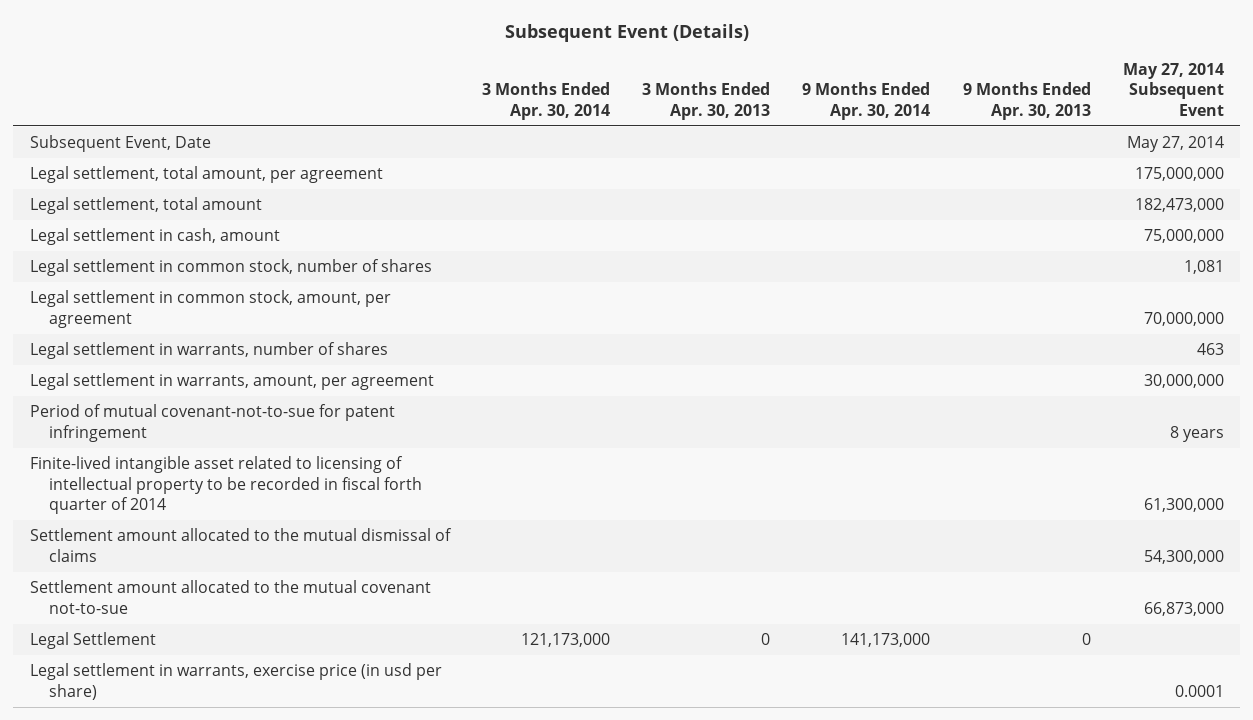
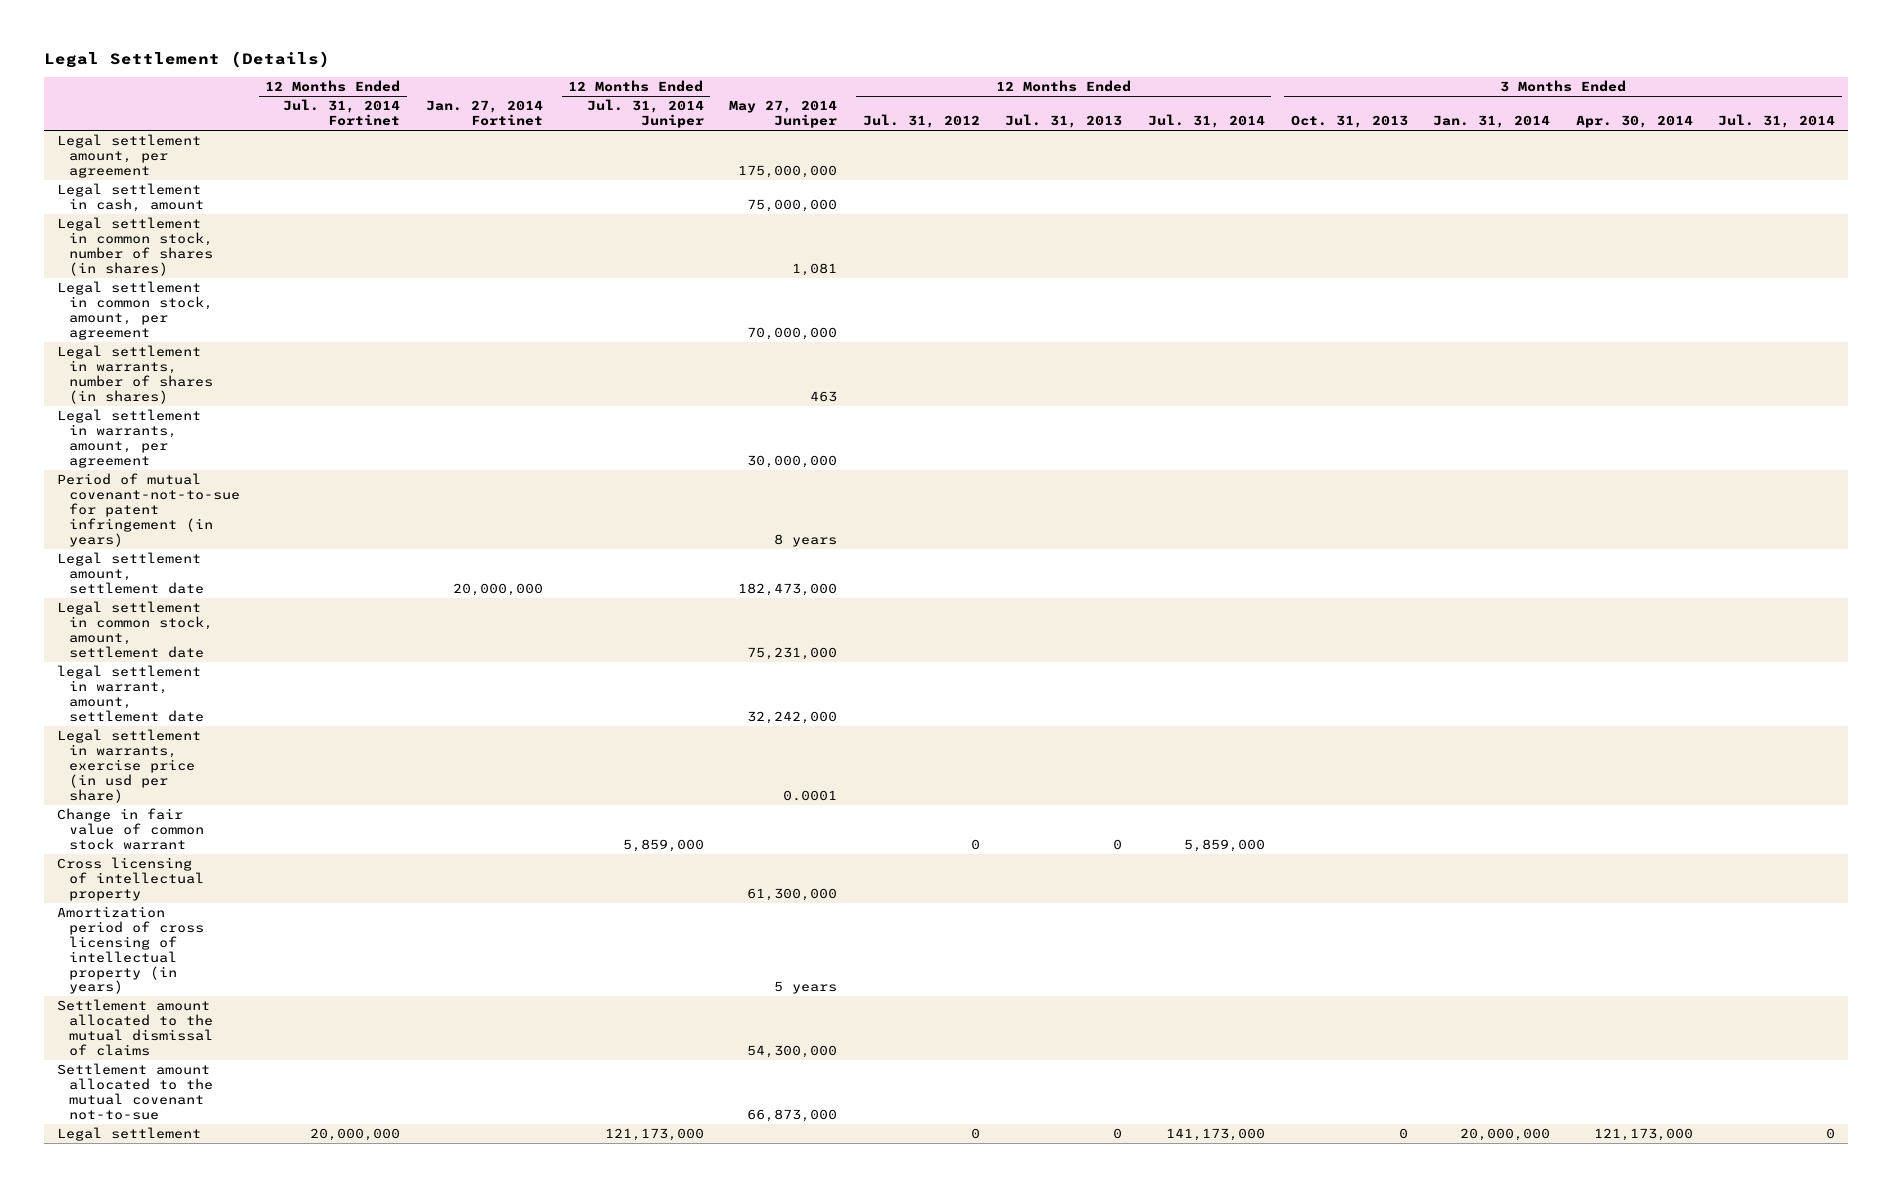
- Subsequent Event (Details)
+ Legal Settlement (Details)
- | 3 Months Ended Apr. 30, 2014 | 3 Months Ended Apr. 30, 2013 | 9 Months Ended Apr. 30, 2014 | 9 Months Ended Apr. 30, 2013 | May 27, 2014 Subsequent Event
+ | 12 Months Ended Jul. 31, 2014 Fortinet | Jan. 27, 2014 Fortinet | 12 Months Ended Jul. 31, 2014 Juniper | May 27, 2014 Juniper | 12 Months Ended Jul. 31, 2012 | 12 Months Ended Jul. 31, 2013 | 12 Months Ended Jul. 31, 2014 | 3 Months Ended Oct. 31, 2013 | 3 Months Ended Jan. 31, 2014 | 3 Months Ended Apr. 30, 2014 | 3 Months Ended Jul. 31, 2014
- Subsequent Event, Date | | | | | May 27, 2014
- Legal settlement, total amount, per agreement | | | | | 175,000,000
- Legal settlement, total amount | | | | | 182,473,000
+ Legal settlement amount, per agreement | | | | 175,000,000 | | | | | | |
- Legal settlement in common stock, number of shares | | | | | 1,081
+ Legal settlement in common stock, number of shares (in shares) | | | | 1,081 | | | | | | |
- Legal settlement in warrants, number of shares | | | | | 463
+ Legal settlement in warrants, number of shares (in shares) | | | | 463 | | | | | | |
- Period of mutual covenant-not-to-sue for patent infringement | | | | | 8 years
- Finite-lived intangible asset related to licensing of intellectual property to be recorded in fiscal forth quarter of 2014 | | | | | 61,300,000
+ Period of mutual covenant-not-to-sue for patent infringement (in years) | | | | 8 years | | | | | | |
+ Legal settlement amount, settlement date | | 20,000,000 | | 182,473,000 | | | | | | |
+ Legal settlement in common stock, amount, settlement date | | | | 75,231,000 | | | | | | |
+ legal settlement in warrant, amount, settlement date | | | | 32,242,000 | | | | | | |
moved up: Legal settlement in warrants, exercise price (in usd per share) | | | | 0.0001 | | | | | | |
+ Change in fair value of common stock warrant | | | 5,859,000 | | 0 | 0 | 5,859,000 | | | |
+ Cross licensing of intellectual property | | | | 61,300,000 | | | | | | |
+ Amortization period of cross licensing of intellectual property (in years) | | | | 5 years | | | | | | |
- Legal Settlement | 121,173,000 | 0 | 141,173,000 | 0 |
+ Legal settlement | 20,000,000 | | 121,173,000 | | 0 | 0 | 141,173,000 | 0 | 20,000,000 | 121,173,000 | 0

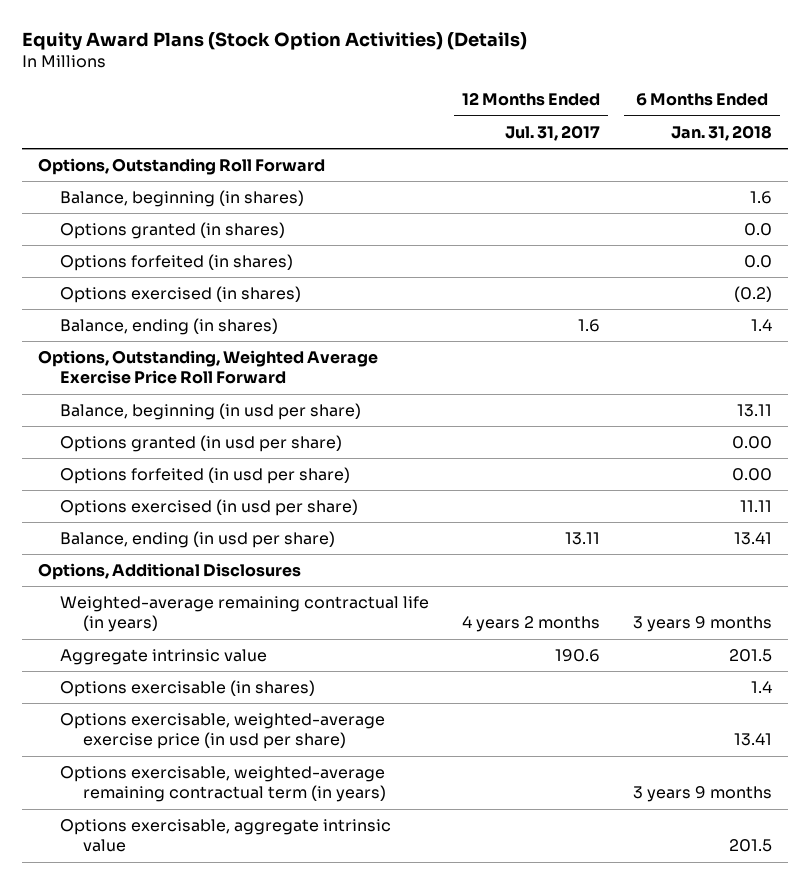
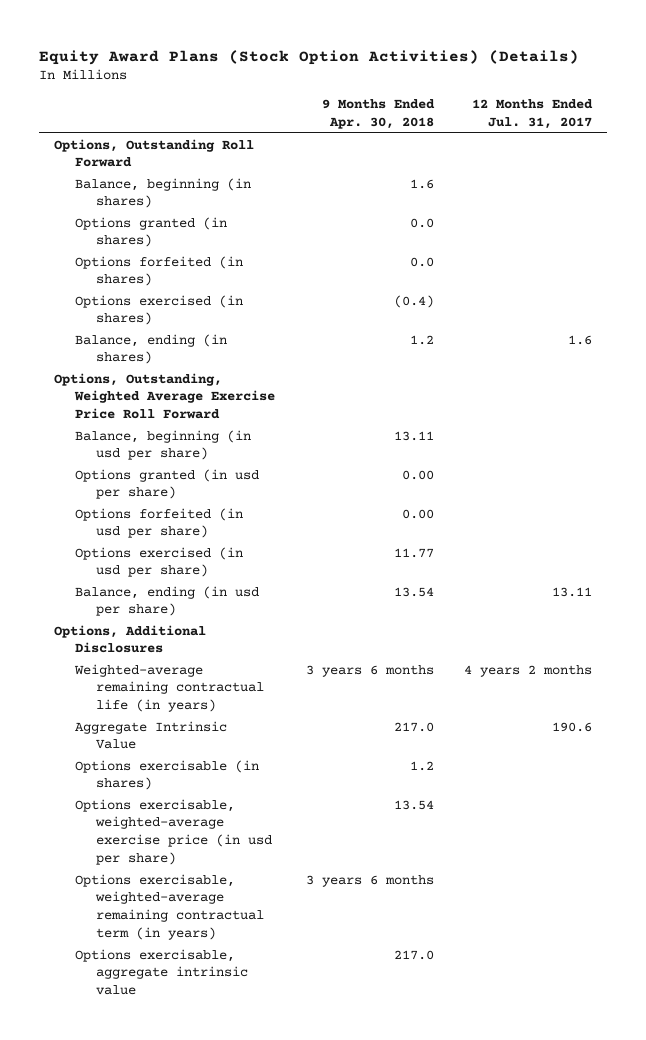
- | 12 Months Ended Jul. 31, 2017 | 6 Months Ended Jan. 31, 2018
+ | 9 Months Ended Apr. 30, 2018 | 12 Months Ended Jul. 31, 2017
- Aggregate intrinsic value | 190.6 | 201.5
+ Aggregate Intrinsic Value | 217.0 | 190.6

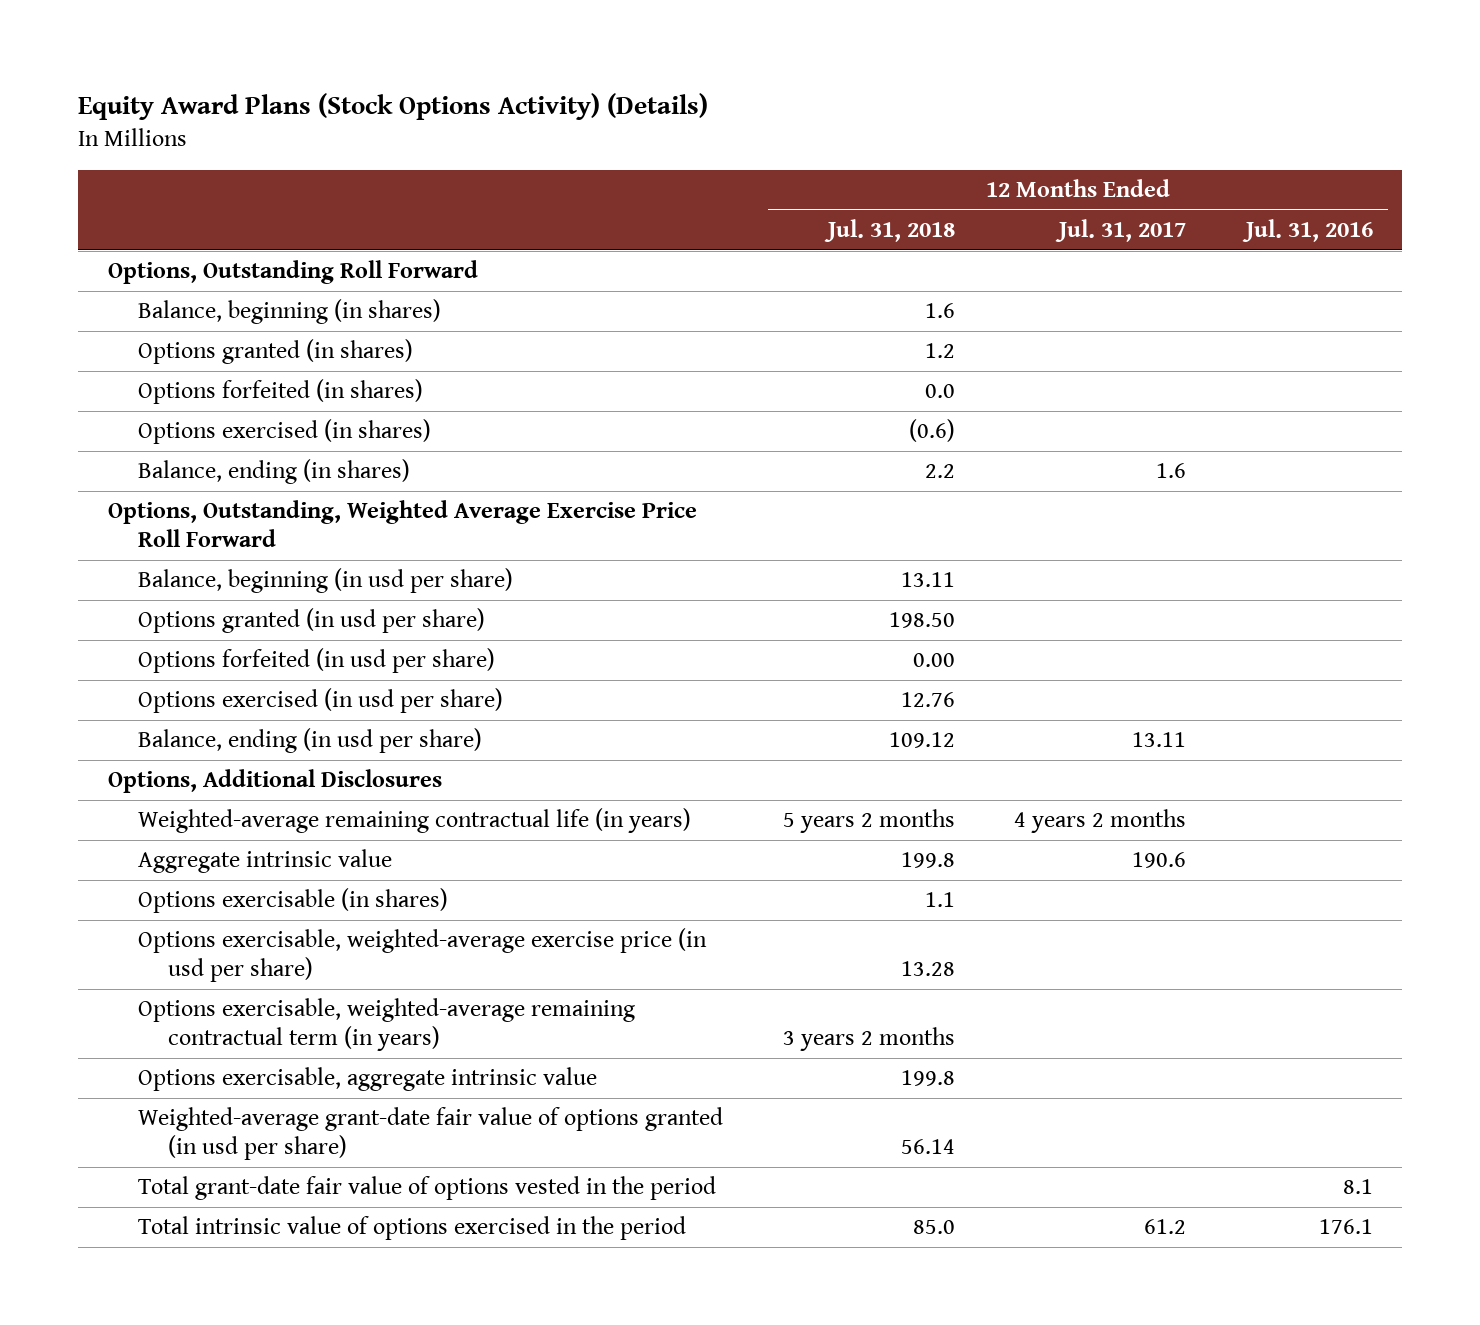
- Equity Award Plans (Stock Option Activities) (Details)
+ Equity Award Plans (Stock Options Activity) (Details)
- | 9 Months Ended Apr. 30, 2018 | 12 Months Ended Jul. 31, 2017
+ | 12 Months Ended Jul. 31, 2018 | 12 Months Ended Jul. 31, 2017 | 12 Months Ended Jul. 31, 2016
- Aggregate Intrinsic Value | 217.0 | 190.6
+ Aggregate intrinsic value | 199.8 | 190.6 |
+ Weighted-average grant-date fair value of options granted (in usd per share) | 56.14 | |
+ Total grant-date fair value of options vested in the period | | | 8.1
+ Total intrinsic value of options exercised in the period | 85.0 | 61.2 | 176.1

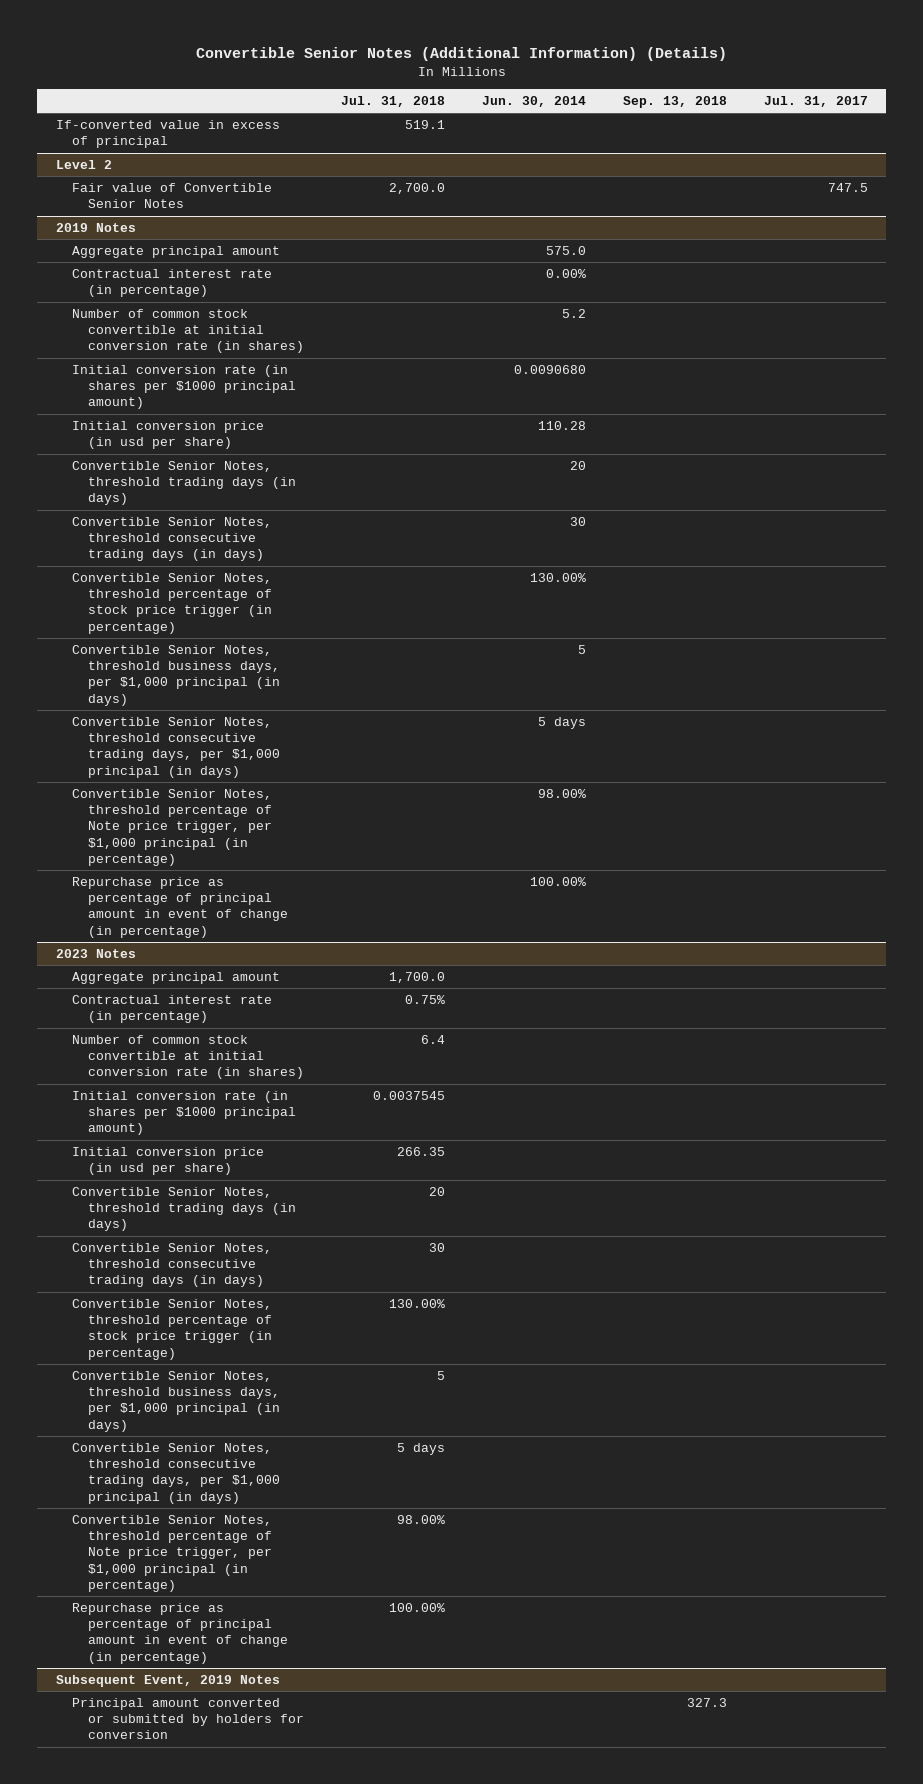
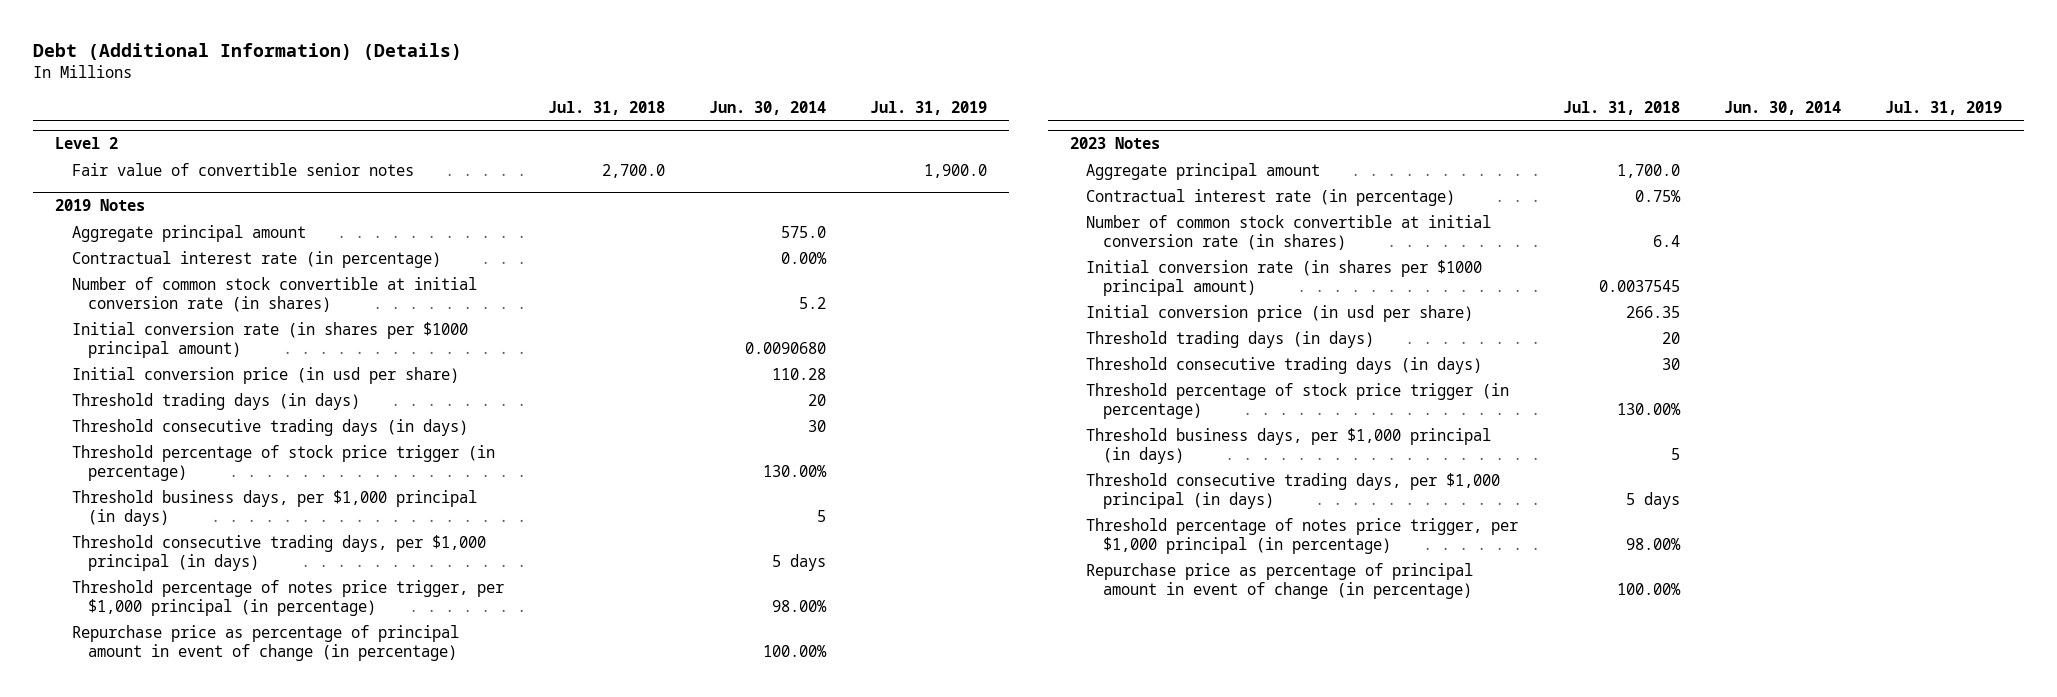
- Convertible Senior Notes (Additional Information) (Details)
+ Debt (Additional Information) (Details)
- | Jul. 31, 2018 | Jun. 30, 2014 | Sep. 13, 2018 | Jul. 31, 2017
+ | Jul. 31, 2018 | Jun. 30, 2014 | Jul. 31, 2019
- If-converted value in excess of principal | 519.1 | | |
@ Level 2
- Fair value of Convertible Senior Notes | 2,700.0 | | | 747.5
+ Fair value of convertible senior notes | 2,700.0 | | 1,900.0
@ 2019 Notes
- Convertible Senior Notes, threshold trading days (in days) | | 20 | |
- Convertible Senior Notes, threshold consecutive trading days (in days) | | 30 | |
- Convertible Senior Notes, threshold percentage of stock price trigger (in percentage) | | 130.00% | |
- Convertible Senior Notes, threshold business days, per $1,000 principal (in days) | | 5 | |
- Convertible Senior Notes, threshold consecutive trading days, per $1,000 principal (in days) | | 5 days | |
- Convertible Senior Notes, threshold percentage of Note price trigger, per $1,000 principal (in percentage) | | 98.00% | |
+ Threshold trading days (in days) | | 20 |
+ Threshold consecutive trading days (in days) | | 30 |
+ Threshold percentage of stock price trigger (in percentage) | | 130.00% |
+ Threshold business days, per $1,000 principal (in days) | | 5 |
+ Threshold consecutive trading days, per $1,000 principal (in days) | | 5 days |
+ Threshold percentage of notes price trigger, per $1,000 principal (in percentage) | | 98.00% |
@ 2023 Notes
- Convertible Senior Notes, threshold trading days (in days) | 20 | | |
- Convertible Senior Notes, threshold consecutive trading days (in days) | 30 | | |
- Convertible Senior Notes, threshold percentage of stock price trigger (in percentage) | 130.00% | | |
- Convertible Senior Notes, threshold business days, per $1,000 principal (in days) | 5 | | |
- Convertible Senior Notes, threshold consecutive trading days, per $1,000 principal (in days) | 5 days | | |
- Convertible Senior Notes, threshold percentage of Note price trigger, per $1,000 principal (in percentage) | 98.00% | | |
+ Threshold trading days (in days) | 20 | |
+ Threshold consecutive trading days (in days) | 30 | |
+ Threshold percentage of stock price trigger (in percentage) | 130.00% | |
+ Threshold business days, per $1,000 principal (in days) | 5 | |
+ Threshold consecutive trading days, per $1,000 principal (in days) | 5 days | |
+ Threshold percentage of notes price trigger, per $1,000 principal (in percentage) | 98.00% | |
- Subsequent Event, 2019 Notes
- Principal amount converted or submitted by holders for conversion | | | 327.3 |

